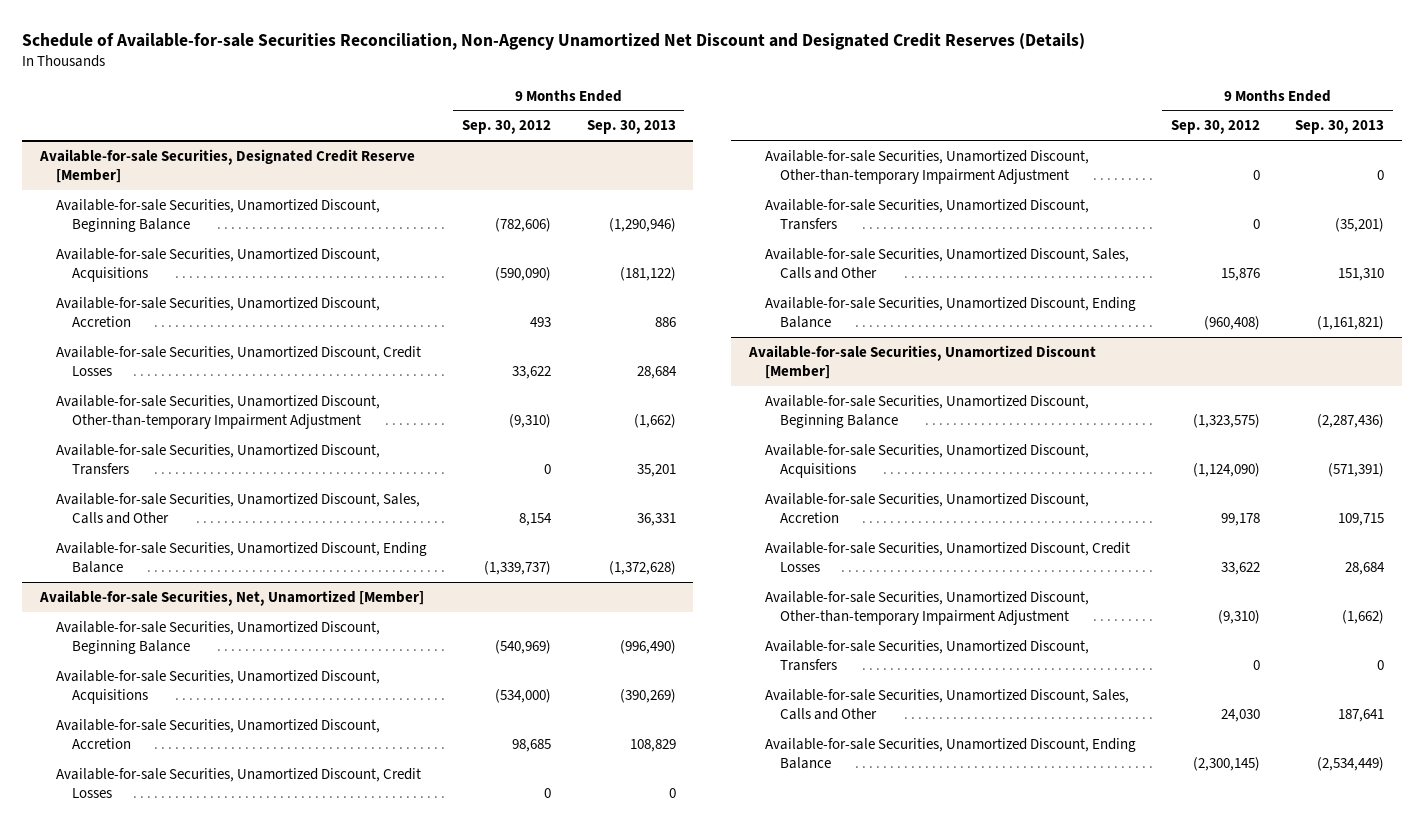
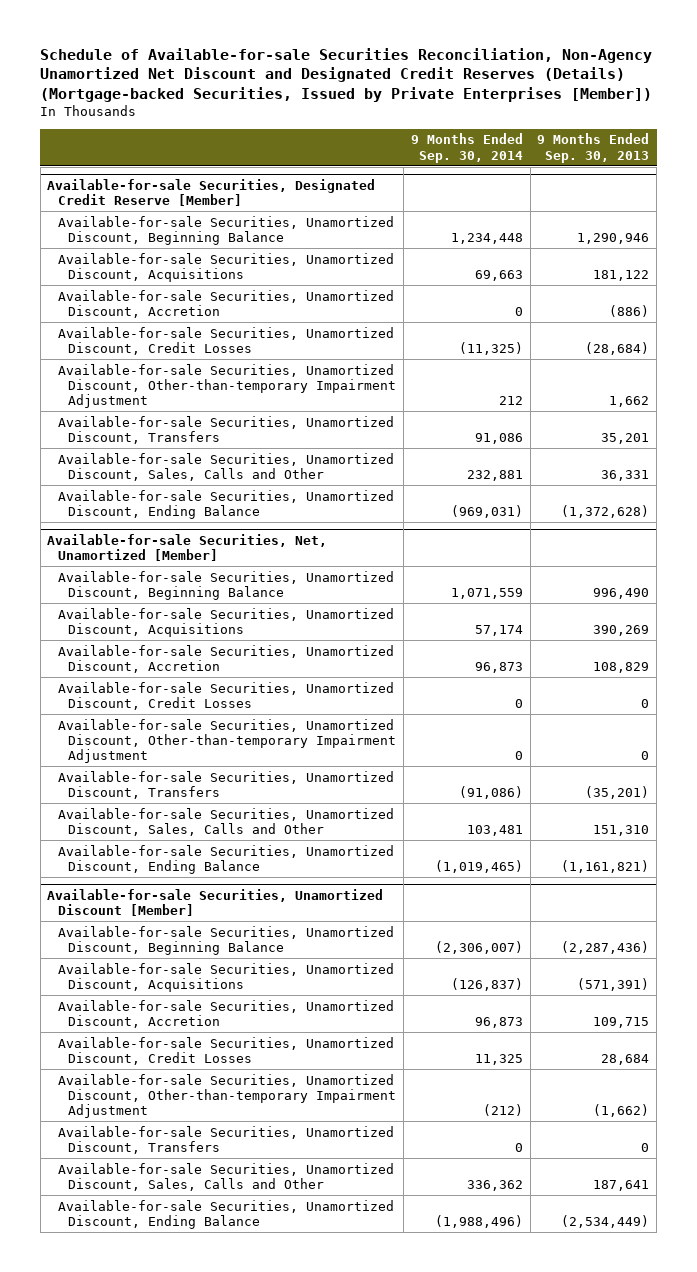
- Schedule of Available-for-sale Securities Reconciliation, Non-Agency Unamortized Net Discount and Designated Credit Reserves (Details)
+ Schedule of Available-for-sale Securities Reconciliation, Non-Agency Unamortized Net Discount and Designated Credit Reserves (Details) (Mortgage-backed Securities, Issued by Private Enterprises [Member])
- | 9 Months Ended Sep. 30, 2012 | 9 Months Ended Sep. 30, 2013
+ | 9 Months Ended Sep. 30, 2014 | 9 Months Ended Sep. 30, 2013
@ Available-for-sale Securities, Designated Credit Reserve [Member]
- Available-for-sale Securities, Unamortized Discount, Beginning Balance | (782,606) | (1,290,946)
- Available-for-sale Securities, Unamortized Discount, Acquisitions | (590,090) | (181,122)
- Available-for-sale Securities, Unamortized Discount, Accretion | 493 | 886
- Available-for-sale Securities, Unamortized Discount, Credit Losses | 33,622 | 28,684
- Available-for-sale Securities, Unamortized Discount, Other-than-temporary Impairment Adjustment | (9,310) | (1,662)
+ Available-for-sale Securities, Unamortized Discount, Beginning Balance | 1,234,448 | 1,290,946
+ Available-for-sale Securities, Unamortized Discount, Acquisitions | 69,663 | 181,122
+ Available-for-sale Securities, Unamortized Discount, Accretion | 0 | (886)
+ Available-for-sale Securities, Unamortized Discount, Credit Losses | (11,325) | (28,684)
+ Available-for-sale Securities, Unamortized Discount, Other-than-temporary Impairment Adjustment | 212 | 1,662
@ Available-for-sale Securities, Net, Unamortized [Member]
- Available-for-sale Securities, Unamortized Discount, Beginning Balance | (540,969) | (996,490)
- Available-for-sale Securities, Unamortized Discount, Acquisitions | (534,000) | (390,269)
+ Available-for-sale Securities, Unamortized Discount, Beginning Balance | 1,071,559 | 996,490
+ Available-for-sale Securities, Unamortized Discount, Acquisitions | 57,174 | 390,269

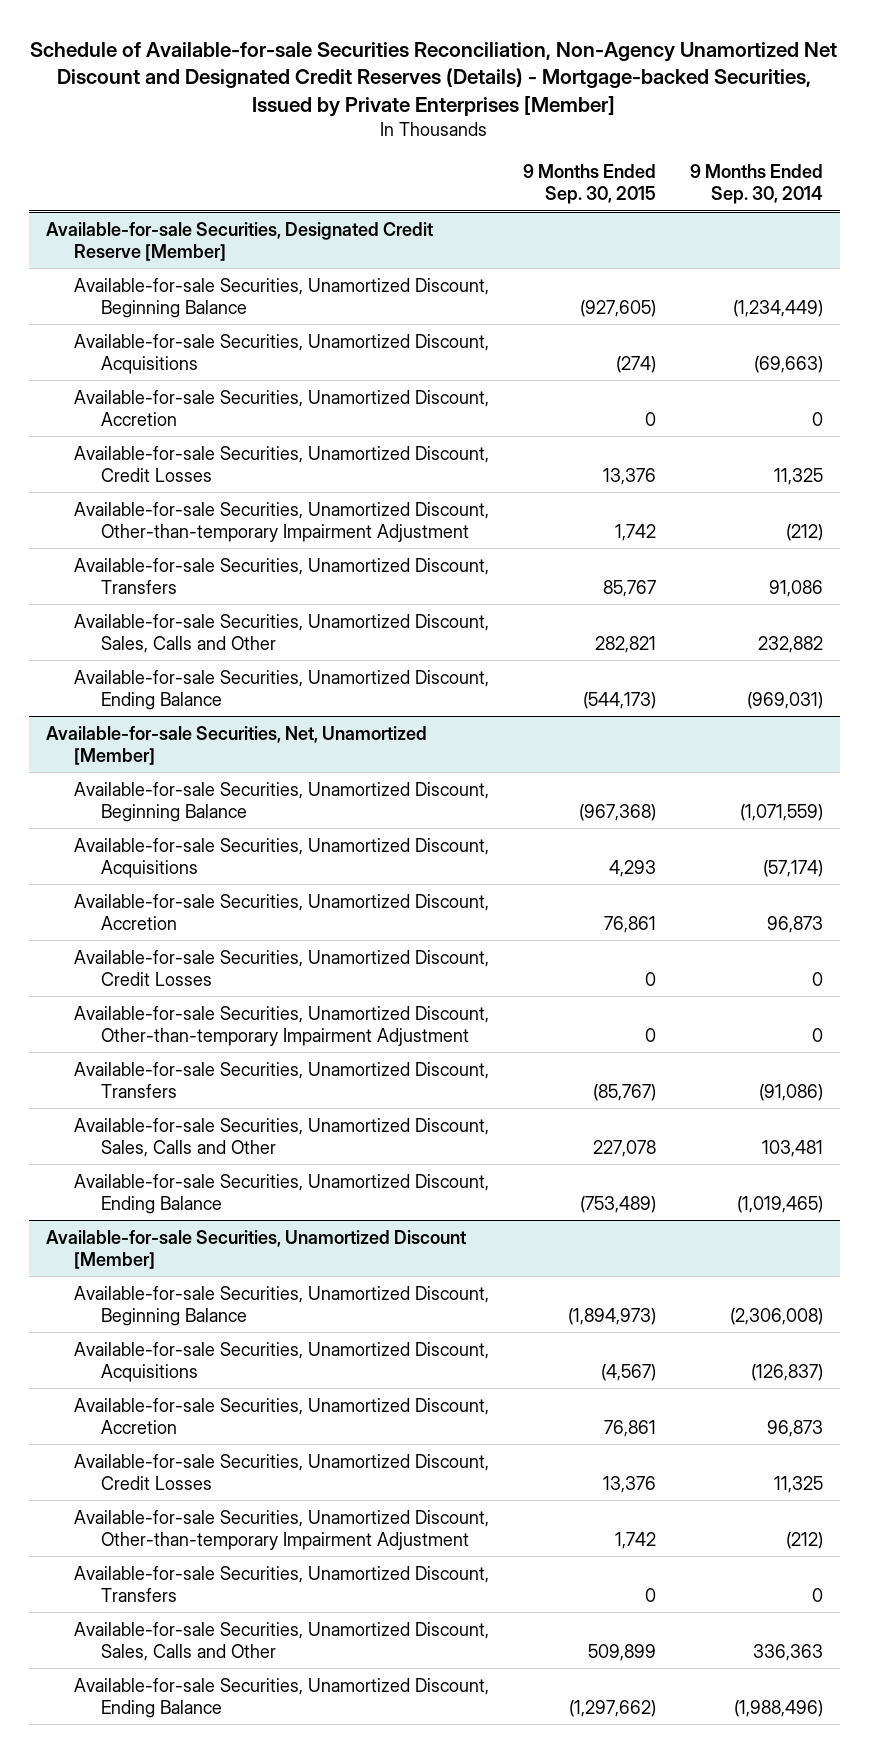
- Schedule of Available-for-sale Securities Reconciliation, Non-Agency Unamortized Net Discount and Designated Credit Reserves (Details) (Mortgage-backed Securities, Issued by Private Enterprises [Member])
+ Schedule of Available-for-sale Securities Reconciliation, Non-Agency Unamortized Net Discount and Designated Credit Reserves (Details) - Mortgage-backed Securities, Issued by Private Enterprises [Member]
- | 9 Months Ended Sep. 30, 2014 | 9 Months Ended Sep. 30, 2013
+ | 9 Months Ended Sep. 30, 2015 | 9 Months Ended Sep. 30, 2014
@ Available-for-sale Securities, Designated Credit Reserve [Member]
- Available-for-sale Securities, Unamortized Discount, Beginning Balance | 1,234,448 | 1,290,946
- Available-for-sale Securities, Unamortized Discount, Acquisitions | 69,663 | 181,122
+ Available-for-sale Securities, Unamortized Discount, Beginning Balance | (927,605) | (1,234,449)
+ Available-for-sale Securities, Unamortized Discount, Acquisitions | (274) | (69,663)
- Available-for-sale Securities, Unamortized Discount, Credit Losses | (11,325) | (28,684)
- Available-for-sale Securities, Unamortized Discount, Other-than-temporary Impairment Adjustment | 212 | 1,662
+ Available-for-sale Securities, Unamortized Discount, Credit Losses | 13,376 | 11,325
+ Available-for-sale Securities, Unamortized Discount, Other-than-temporary Impairment Adjustment | 1,742 | (212)
- Available-for-sale Securities, Unamortized Discount, Sales, Calls and Other | 232,881 | 36,331
+ Available-for-sale Securities, Unamortized Discount, Sales, Calls and Other | 282,821 | 232,882
@ Available-for-sale Securities, Net, Unamortized [Member]
- Available-for-sale Securities, Unamortized Discount, Beginning Balance | 1,071,559 | 996,490
- Available-for-sale Securities, Unamortized Discount, Acquisitions | 57,174 | 390,269
+ Available-for-sale Securities, Unamortized Discount, Beginning Balance | (967,368) | (1,071,559)
+ Available-for-sale Securities, Unamortized Discount, Acquisitions | 4,293 | (57,174)
@ Available-for-sale Securities, Unamortized Discount [Member]
- Available-for-sale Securities, Unamortized Discount, Beginning Balance | (2,306,007) | (2,287,436)
+ Available-for-sale Securities, Unamortized Discount, Beginning Balance | (1,894,973) | (2,306,008)
- Available-for-sale Securities, Unamortized Discount, Sales, Calls and Other | 336,362 | 187,641
+ Available-for-sale Securities, Unamortized Discount, Sales, Calls and Other | 509,899 | 336,363

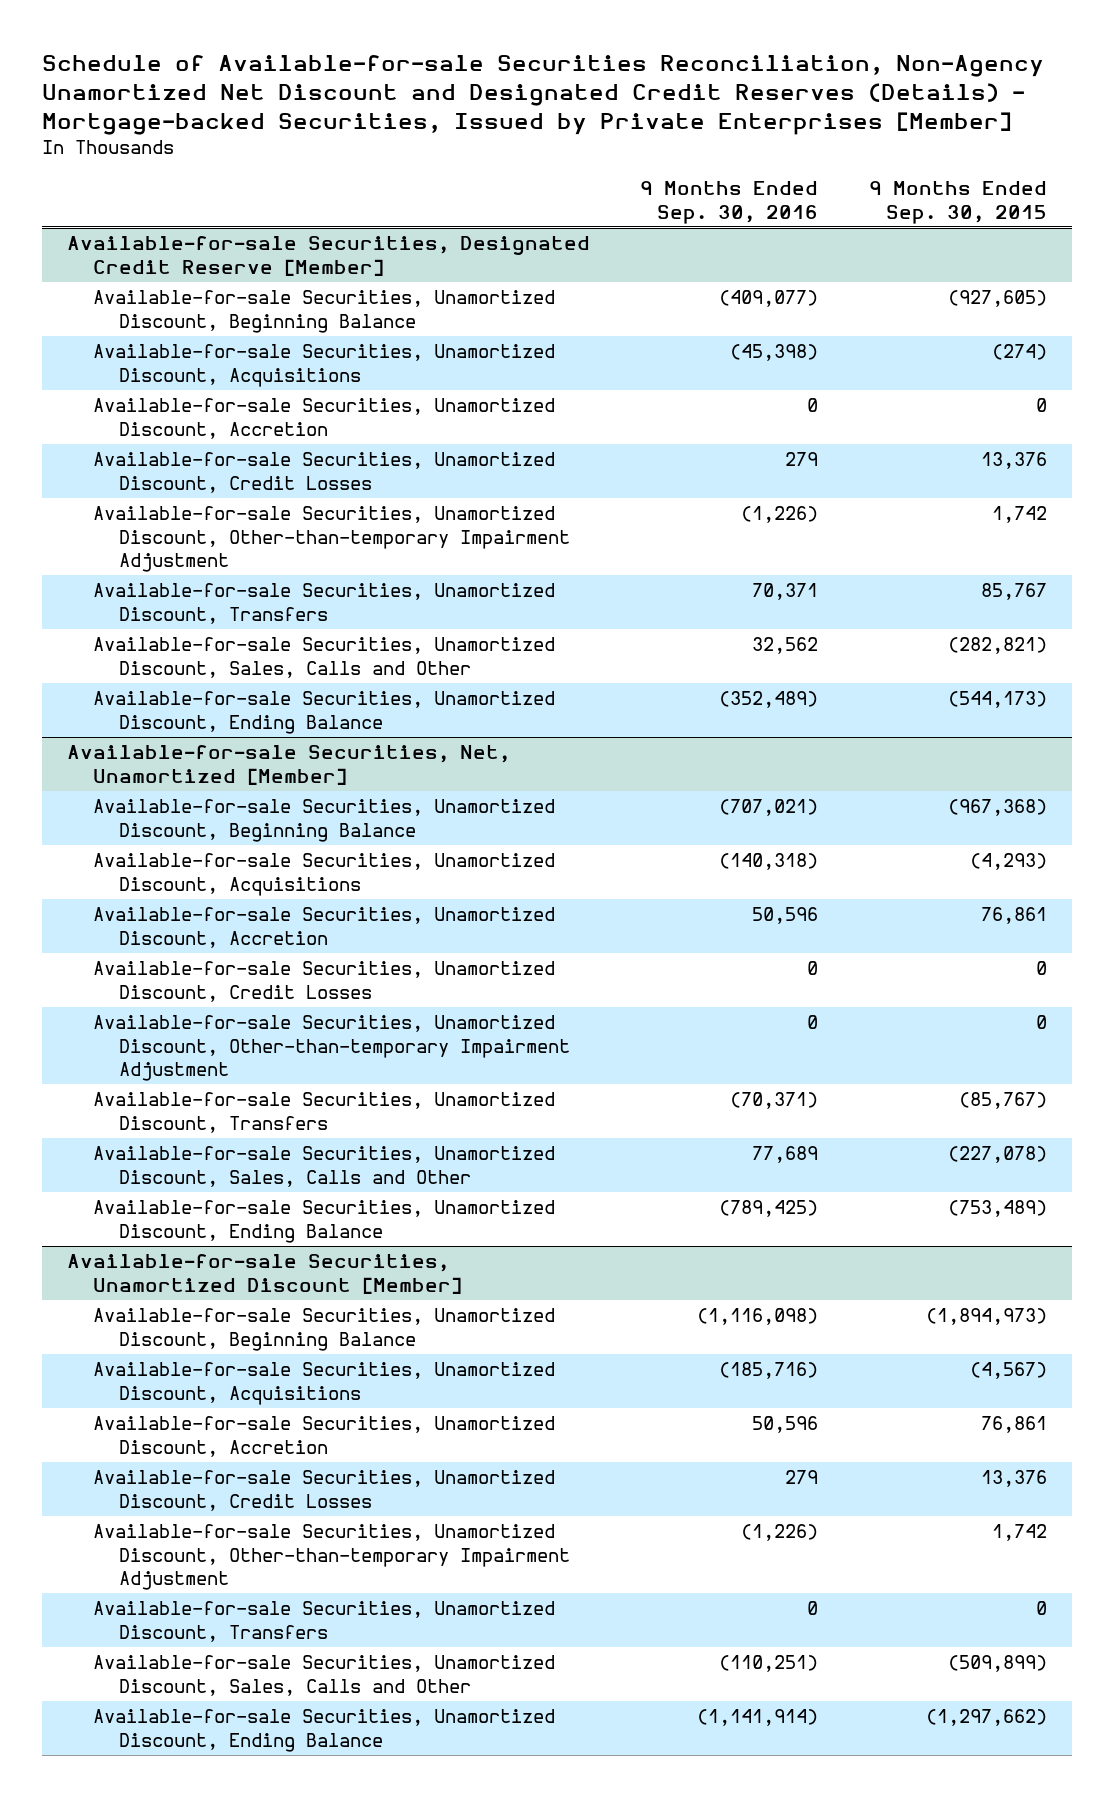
- | 9 Months Ended Sep. 30, 2015 | 9 Months Ended Sep. 30, 2014
+ | 9 Months Ended Sep. 30, 2016 | 9 Months Ended Sep. 30, 2015
@ Available-for-sale Securities, Designated Credit Reserve [Member]
- Available-for-sale Securities, Unamortized Discount, Sales, Calls and Other | 282,821 | 232,882
+ Available-for-sale Securities, Unamortized Discount, Sales, Calls and Other | 32,562 | (282,821)
@ Available-for-sale Securities, Net, Unamortized [Member]
- Available-for-sale Securities, Unamortized Discount, Acquisitions | 4,293 | (57,174)
+ Available-for-sale Securities, Unamortized Discount, Acquisitions | (140,318) | (4,293)
- Available-for-sale Securities, Unamortized Discount, Sales, Calls and Other | 227,078 | 103,481
+ Available-for-sale Securities, Unamortized Discount, Sales, Calls and Other | 77,689 | (227,078)
@ Available-for-sale Securities, Unamortized Discount [Member]
- Available-for-sale Securities, Unamortized Discount, Sales, Calls and Other | 509,899 | 336,363
+ Available-for-sale Securities, Unamortized Discount, Sales, Calls and Other | (110,251) | (509,899)

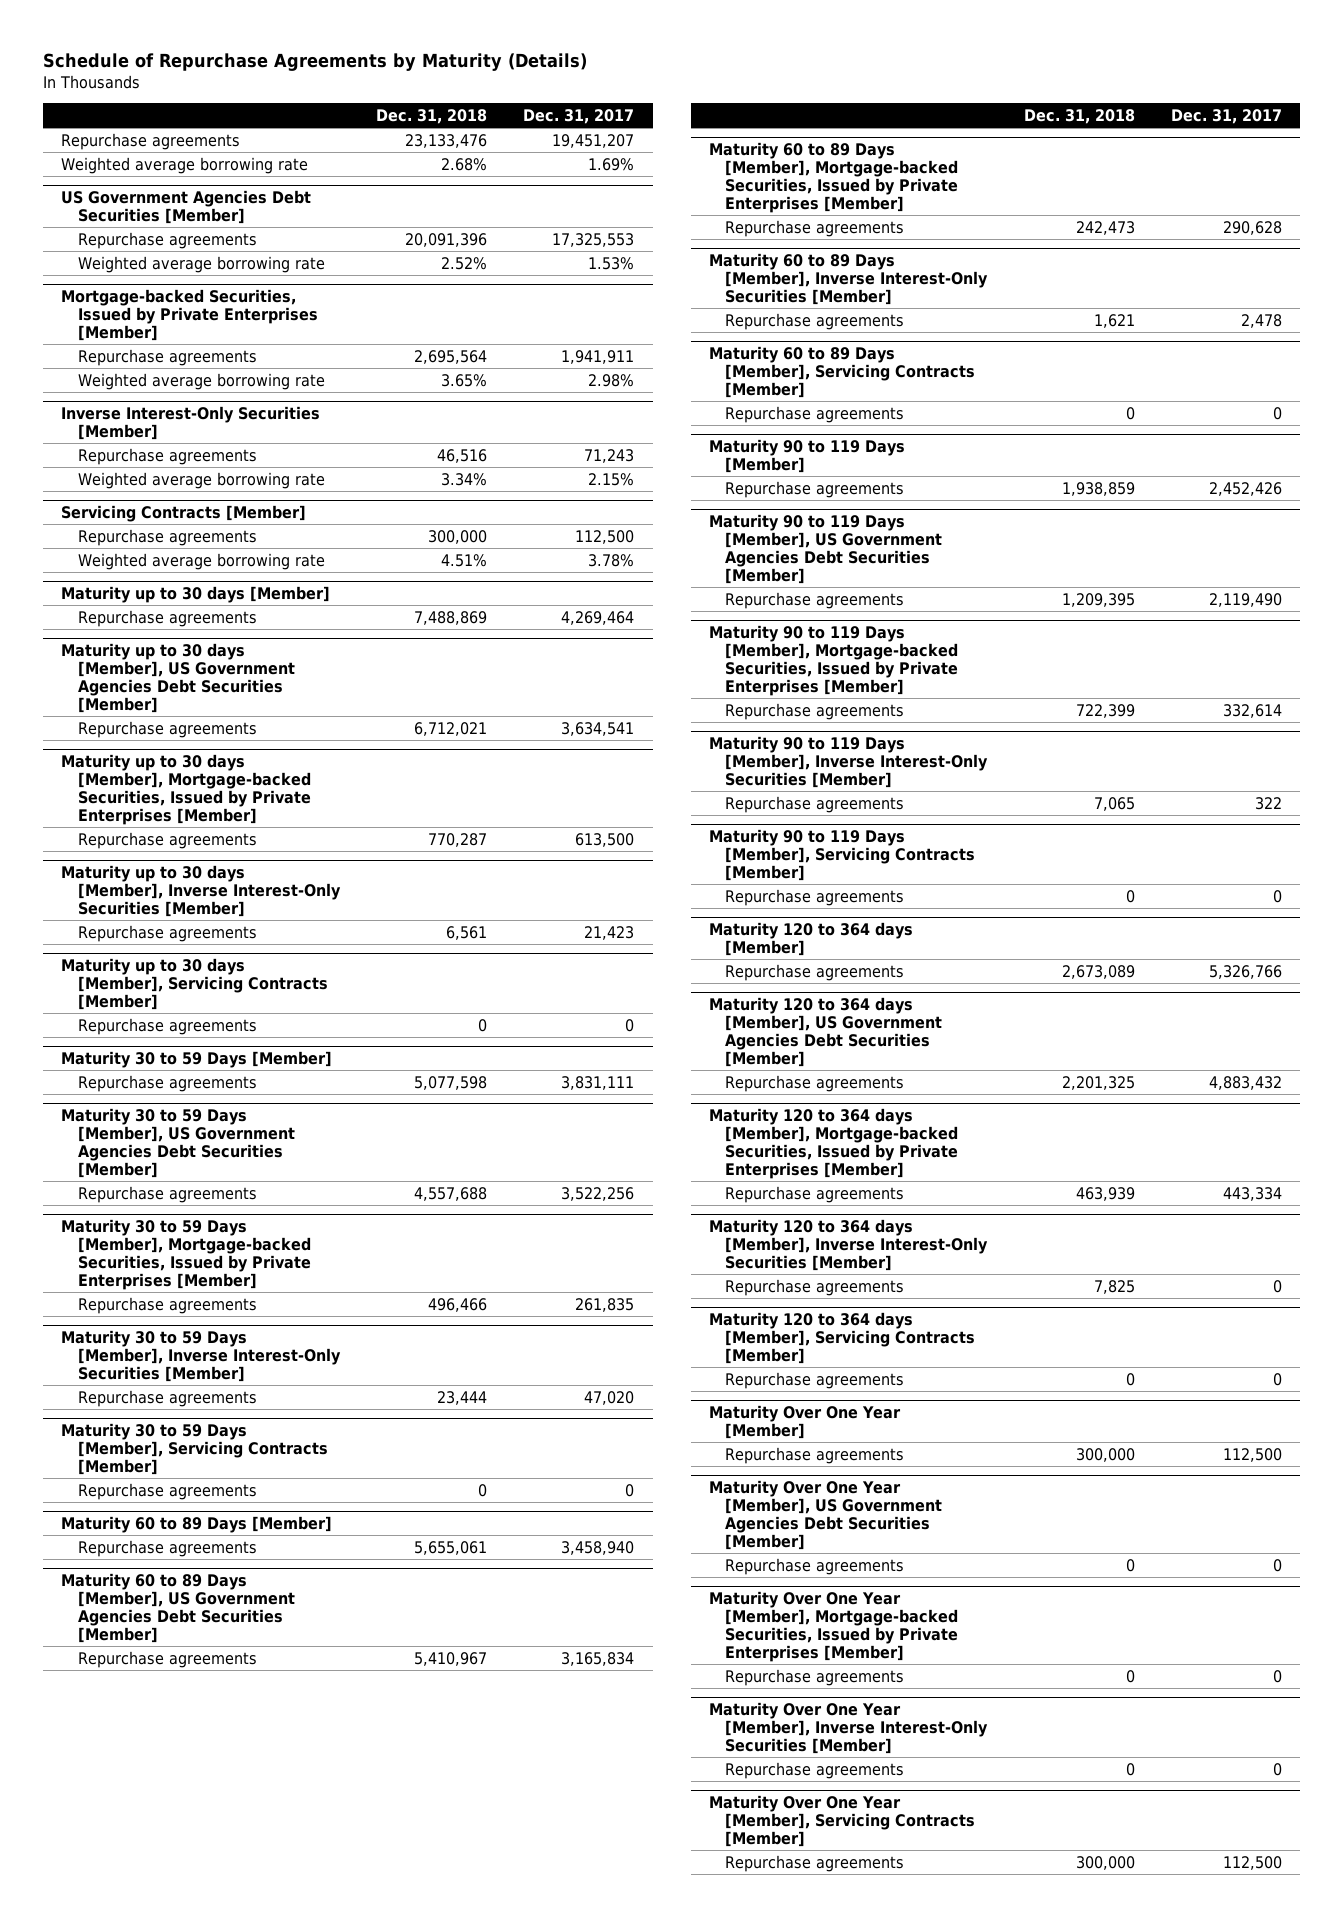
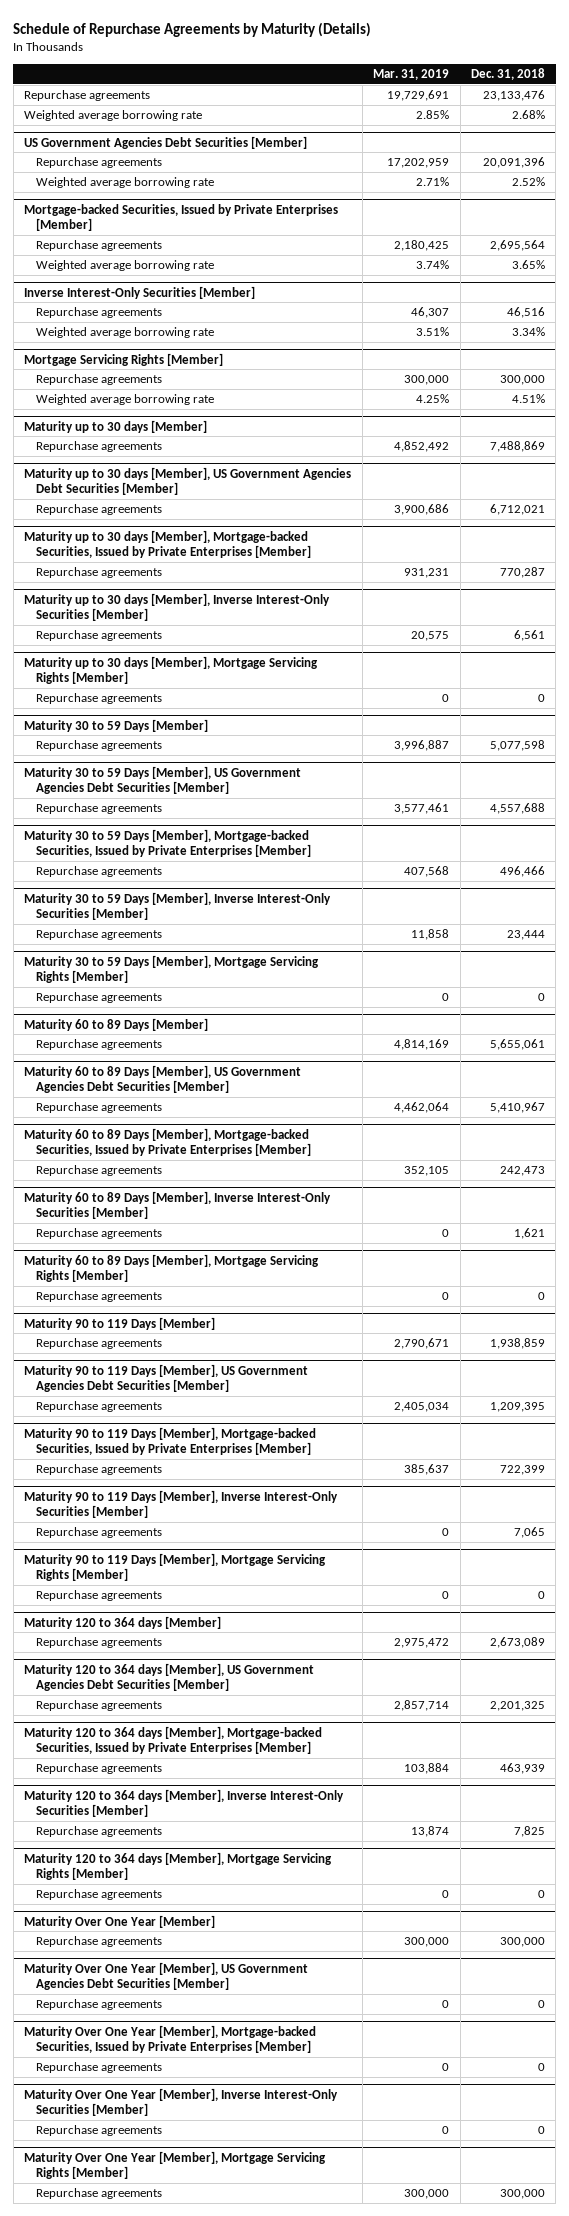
- | Dec. 31, 2018 | Dec. 31, 2017
+ | Mar. 31, 2019 | Dec. 31, 2018
- Servicing Contracts [Member]
+ Mortgage Servicing Rights [Member]
- Maturity up to 30 days [Member], Servicing Contracts [Member]
+ Maturity up to 30 days [Member], Mortgage Servicing Rights [Member]
- Maturity 30 to 59 Days [Member], Servicing Contracts [Member]
+ Maturity 30 to 59 Days [Member], Mortgage Servicing Rights [Member]
- Maturity 60 to 89 Days [Member], Servicing Contracts [Member]
+ Maturity 60 to 89 Days [Member], Mortgage Servicing Rights [Member]
- Maturity 90 to 119 Days [Member], Servicing Contracts [Member]
+ Maturity 90 to 119 Days [Member], Mortgage Servicing Rights [Member]
- Maturity 120 to 364 days [Member], Servicing Contracts [Member]
+ Maturity 120 to 364 days [Member], Mortgage Servicing Rights [Member]
- Maturity Over One Year [Member], Servicing Contracts [Member]
+ Maturity Over One Year [Member], Mortgage Servicing Rights [Member]

